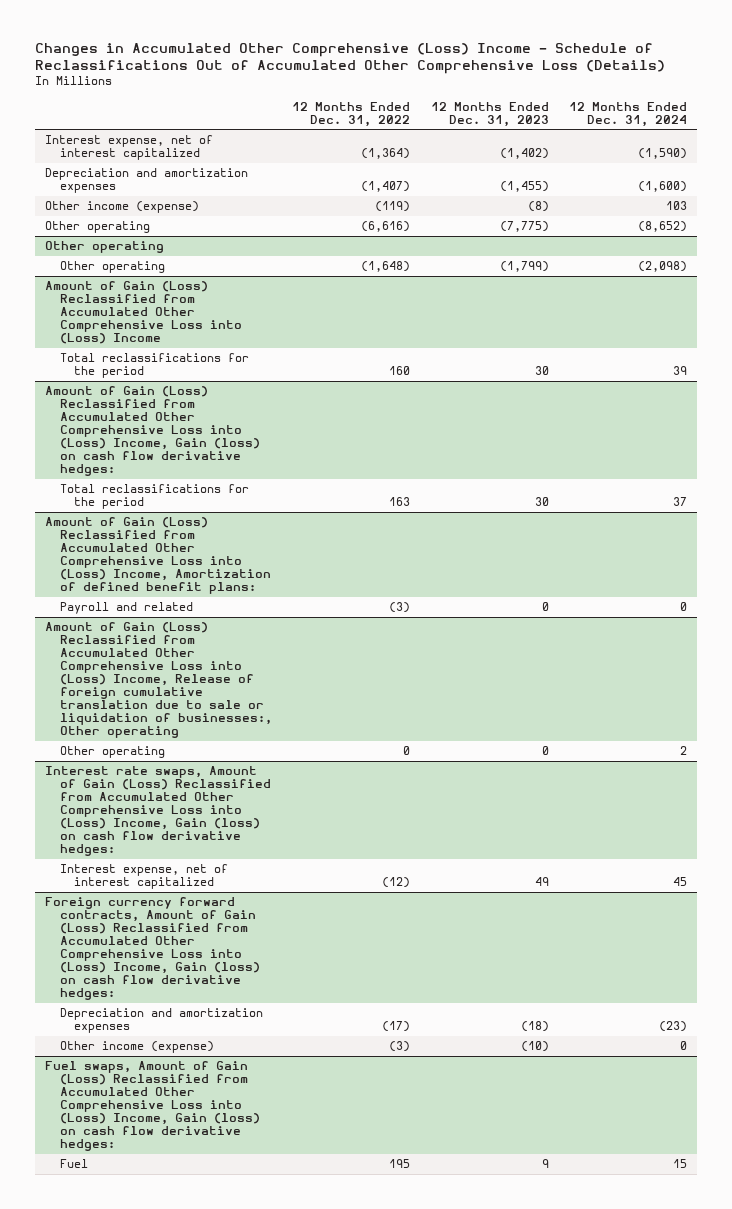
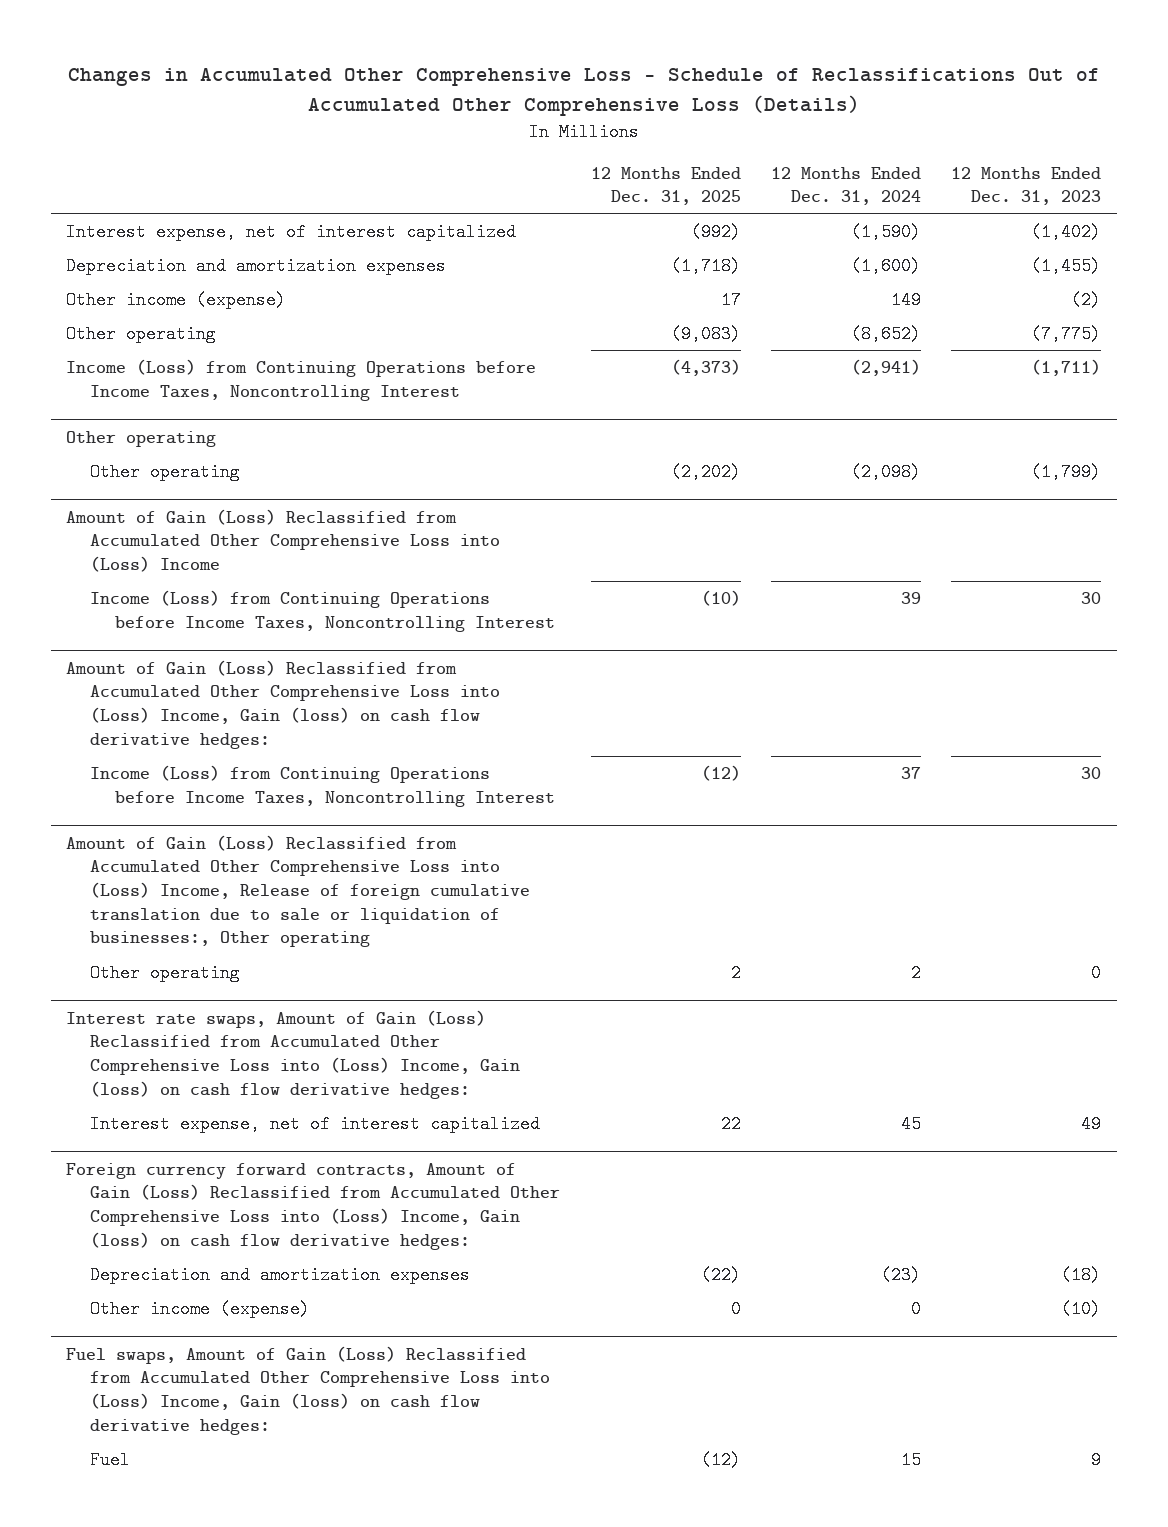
- Changes in Accumulated Other Comprehensive (Loss) Income - Schedule of Reclassifications Out of Accumulated Other Comprehensive Loss (Details)
+ Changes in Accumulated Other Comprehensive Loss - Schedule of Reclassifications Out of Accumulated Other Comprehensive Loss (Details)
- | 12 Months Ended Dec. 31, 2022 | 12 Months Ended Dec. 31, 2023 | 12 Months Ended Dec. 31, 2024
+ | 12 Months Ended Dec. 31, 2025 | 12 Months Ended Dec. 31, 2024 | 12 Months Ended Dec. 31, 2023
- Other income (expense) | (119) | (8) | 103
+ Other income (expense) | 17 | 149 | (2)
+ Income (Loss) from Continuing Operations before Income Taxes, Noncontrolling Interest | (4,373) | (2,941) | (1,711)
@ Amount of Gain (Loss) Reclassified from Accumulated Other Comprehensive Loss into (Loss) Income
- Total reclassifications for the period | 160 | 30 | 39
+ Income (Loss) from Continuing Operations before Income Taxes, Noncontrolling Interest | (10) | 39 | 30
@ Amount of Gain (Loss) Reclassified from Accumulated Other Comprehensive Loss into (Loss) Income, Gain (loss) on cash flow derivative hedges:
- Total reclassifications for the period | 163 | 30 | 37
- Amount of Gain (Loss) Reclassified from Accumulated Other Comprehensive Loss into (Loss) Income, Amortization of defined benefit plans:
- Payroll and related | (3) | 0 | 0
@ Amount of Gain (Loss) Reclassified from Accumulated Other Comprehensive Loss into (Loss) Income, Gain (loss) on cash flow derivative hedges:
+ Income (Loss) from Continuing Operations before Income Taxes, Noncontrolling Interest | (12) | 37 | 30

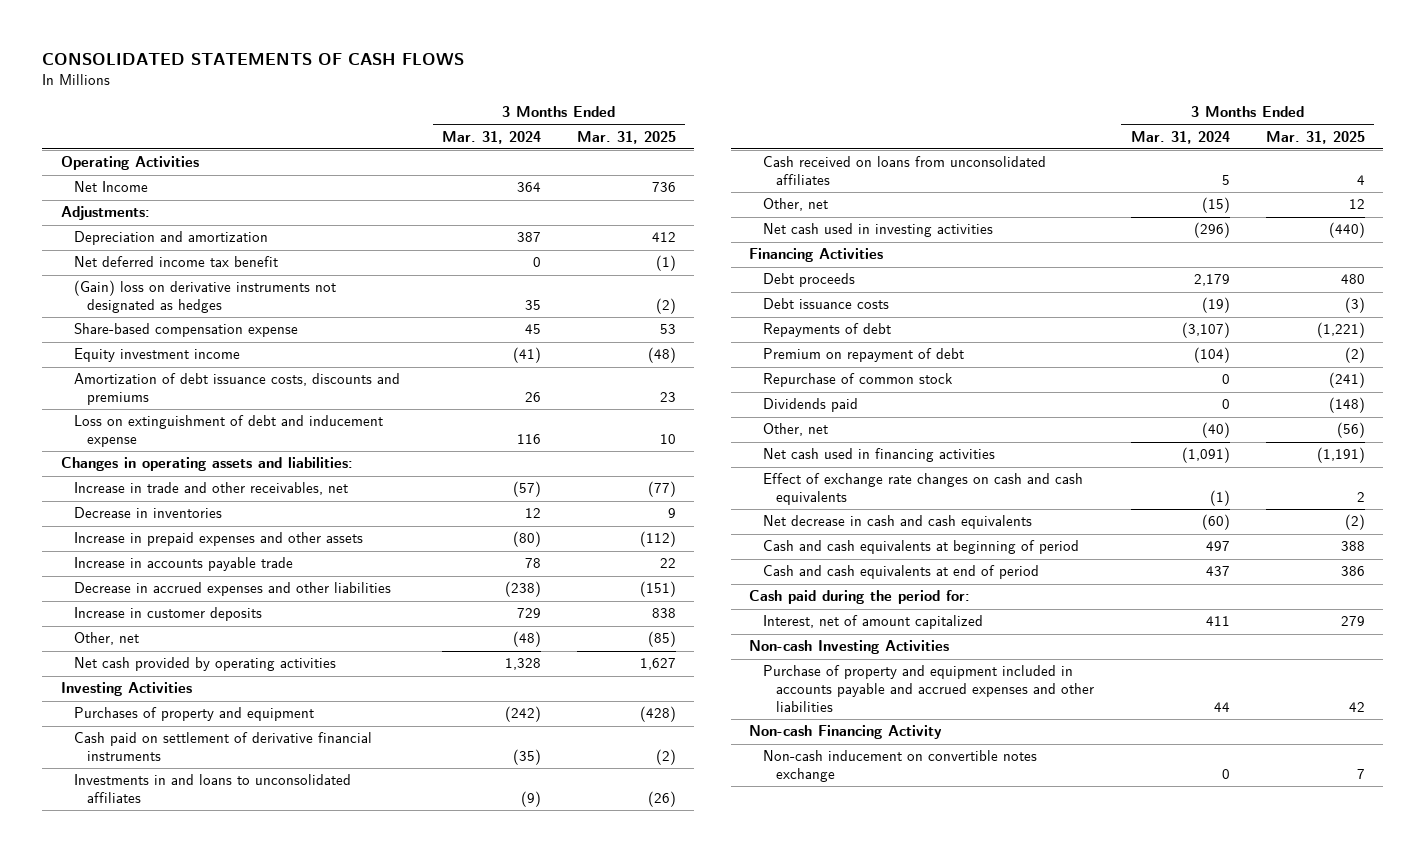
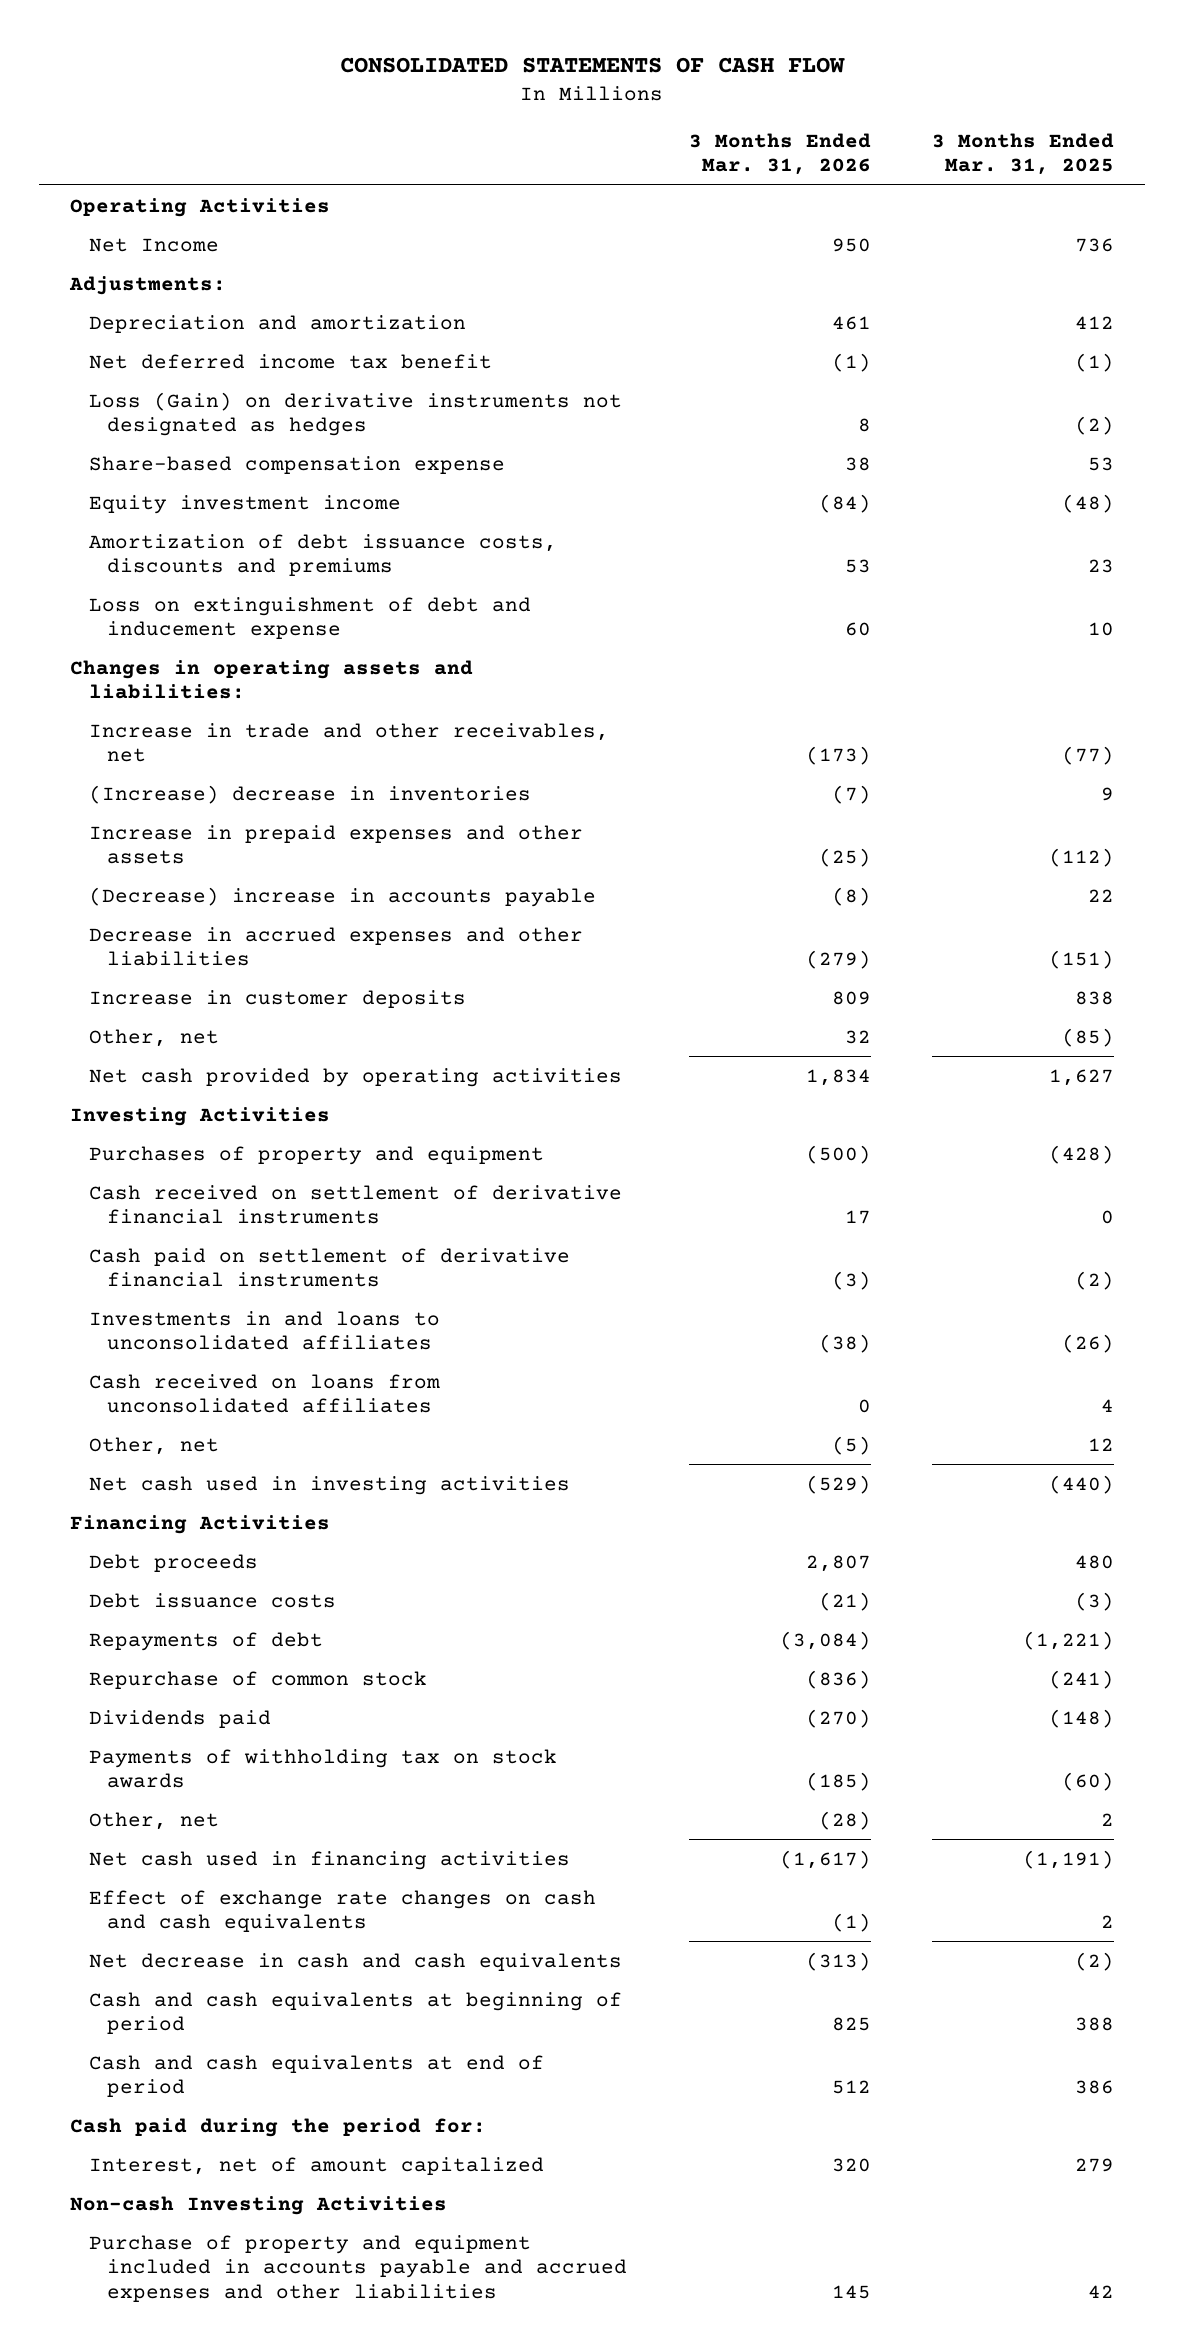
- CONSOLIDATED STATEMENTS OF CASH FLOWS
+ CONSOLIDATED STATEMENTS OF CASH FLOW
- | 3 Months Ended Mar. 31, 2024 | 3 Months Ended Mar. 31, 2025
+ | 3 Months Ended Mar. 31, 2026 | 3 Months Ended Mar. 31, 2025
- (Gain) loss on derivative instruments not designated as hedges | 35 | (2)
+ Loss (Gain) on derivative instruments not designated as hedges | 8 | (2)
- Decrease in inventories | 12 | 9
+ (Increase) decrease in inventories | (7) | 9
- Increase in accounts payable trade | 78 | 22
+ (Decrease) increase in accounts payable | (8) | 22
+ Cash received on settlement of derivative financial instruments | 17 | 0
- Premium on repayment of debt | (104) | (2)
- Other, net | (40) | (56)
+ Payments of withholding tax on stock awards | (185) | (60)
+ Other, net | (28) | 2
- Non-cash Financing Activity
- Non-cash inducement on convertible notes exchange | 0 | 7

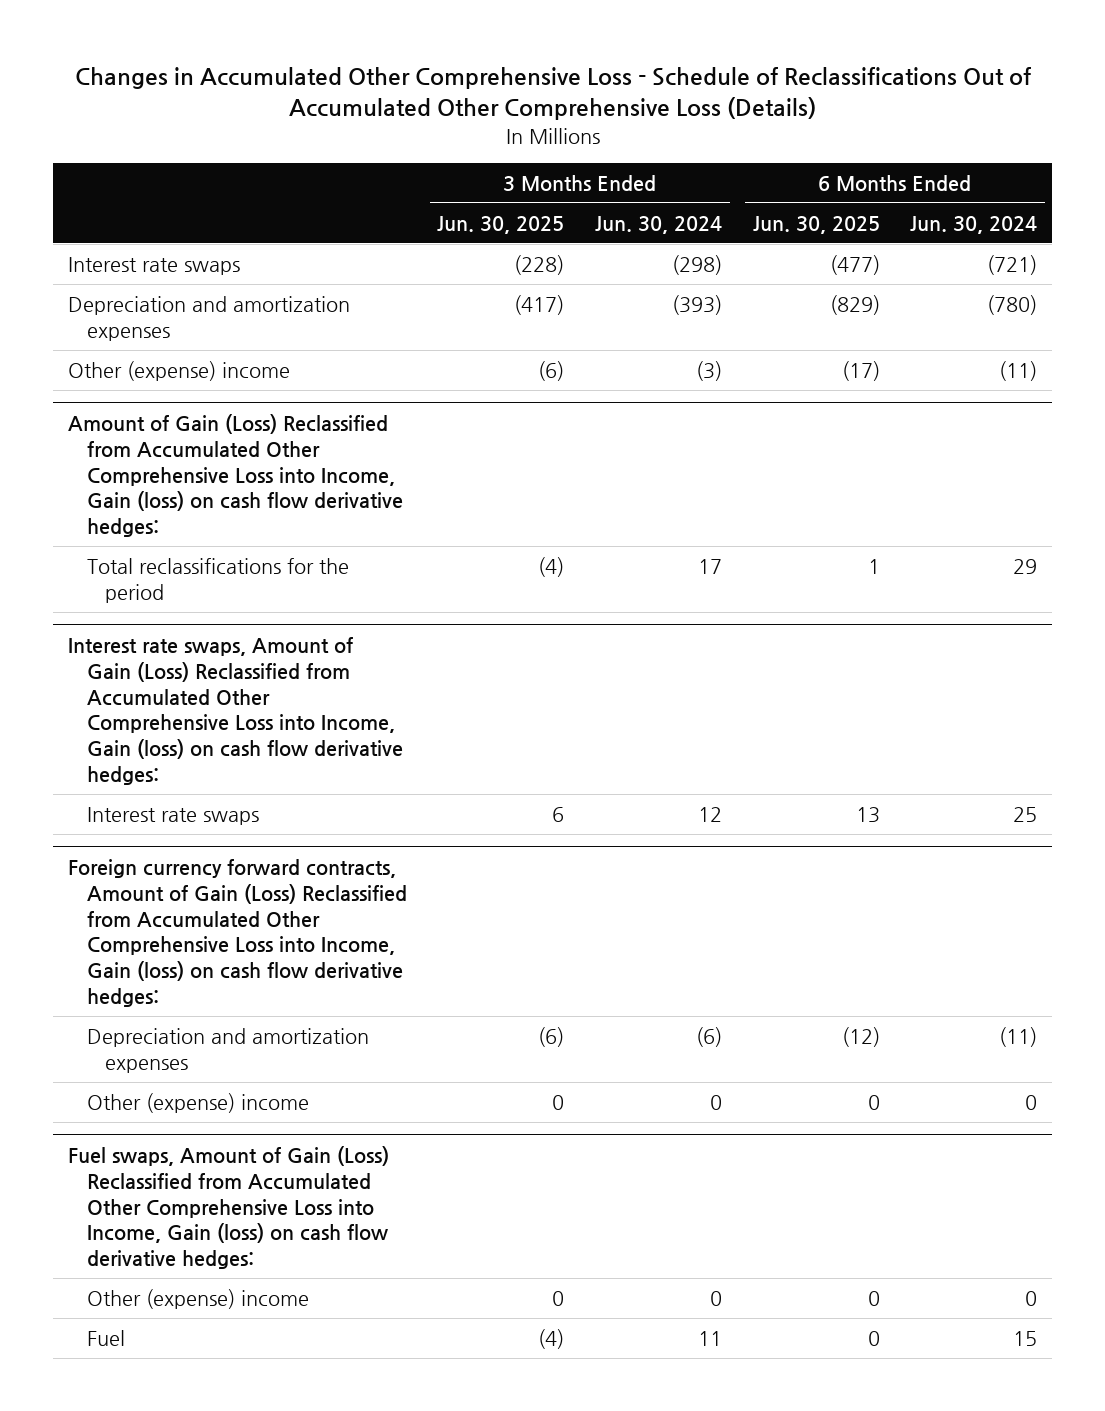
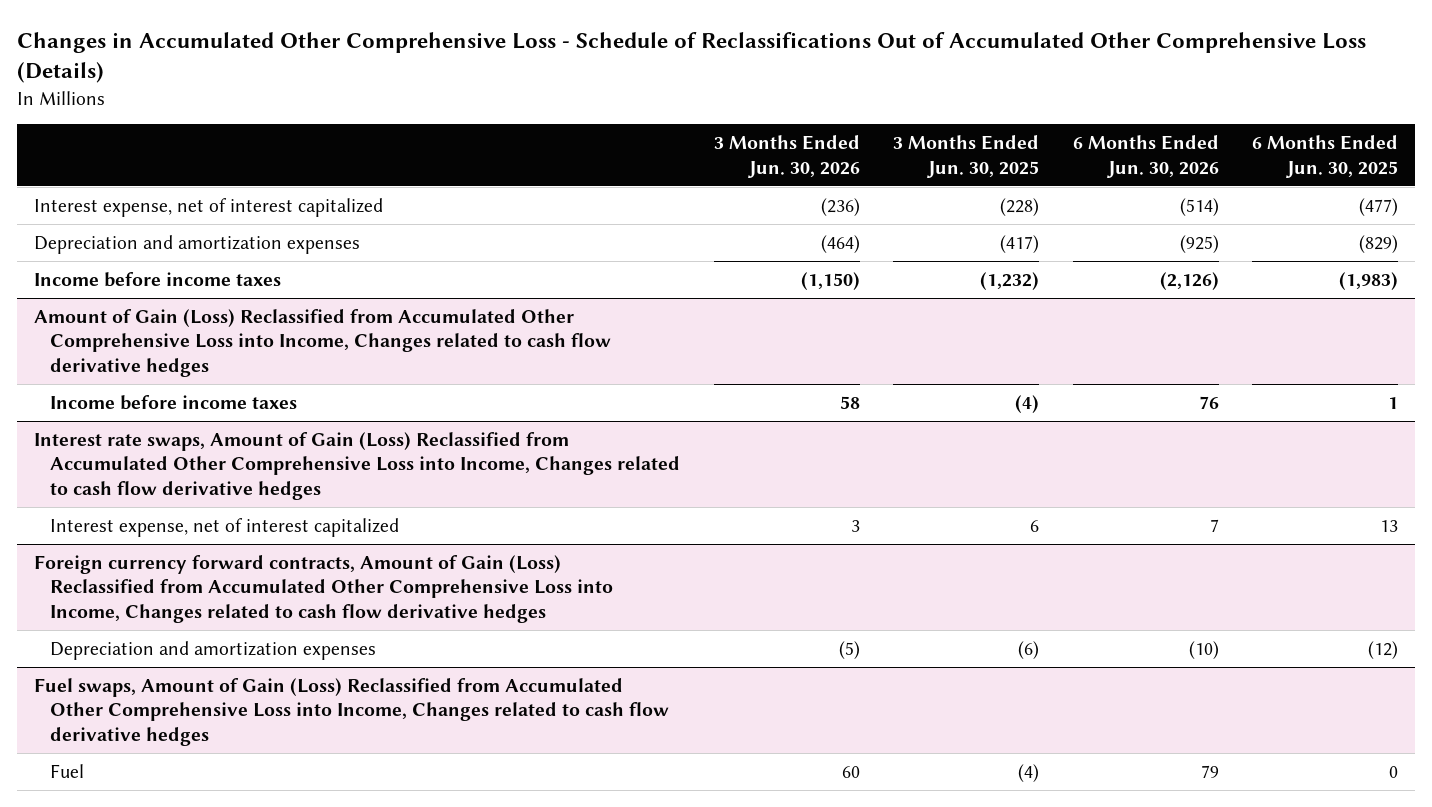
- | 3 Months Ended Jun. 30, 2025 | 3 Months Ended Jun. 30, 2024 | 6 Months Ended Jun. 30, 2025 | 6 Months Ended Jun. 30, 2024
+ | 3 Months Ended Jun. 30, 2026 | 3 Months Ended Jun. 30, 2025 | 6 Months Ended Jun. 30, 2026 | 6 Months Ended Jun. 30, 2025
- Interest rate swaps | (228) | (298) | (477) | (721)
+ Interest expense, net of interest capitalized | (236) | (228) | (514) | (477)
- Other (expense) income | (6) | (3) | (17) | (11)
- Amount of Gain (Loss) Reclassified from Accumulated Other Comprehensive Loss into Income, Gain (loss) on cash flow derivative hedges:
- Total reclassifications for the period | (4) | 17 | 1 | 29
- Interest rate swaps, Amount of Gain (Loss) Reclassified from Accumulated Other Comprehensive Loss into Income, Gain (loss) on cash flow derivative hedges:
- Interest rate swaps | 6 | 12 | 13 | 25
- Foreign currency forward contracts, Amount of Gain (Loss) Reclassified from Accumulated Other Comprehensive Loss into Income, Gain (loss) on cash flow derivative hedges:
+ Income before income taxes | (1,150) | (1,232) | (2,126) | (1,983)
+ Amount of Gain (Loss) Reclassified from Accumulated Other Comprehensive Loss into Income, Changes related to cash flow derivative hedges
+ Income before income taxes | 58 | (4) | 76 | 1
+ Interest rate swaps, Amount of Gain (Loss) Reclassified from Accumulated Other Comprehensive Loss into Income, Changes related to cash flow derivative hedges
+ Interest expense, net of interest capitalized | 3 | 6 | 7 | 13
+ Foreign currency forward contracts, Amount of Gain (Loss) Reclassified from Accumulated Other Comprehensive Loss into Income, Changes related to cash flow derivative hedges
- Other (expense) income | 0 | 0 | 0 | 0
- Fuel swaps, Amount of Gain (Loss) Reclassified from Accumulated Other Comprehensive Loss into Income, Gain (loss) on cash flow derivative hedges:
- Other (expense) income | 0 | 0 | 0 | 0
+ Fuel swaps, Amount of Gain (Loss) Reclassified from Accumulated Other Comprehensive Loss into Income, Changes related to cash flow derivative hedges

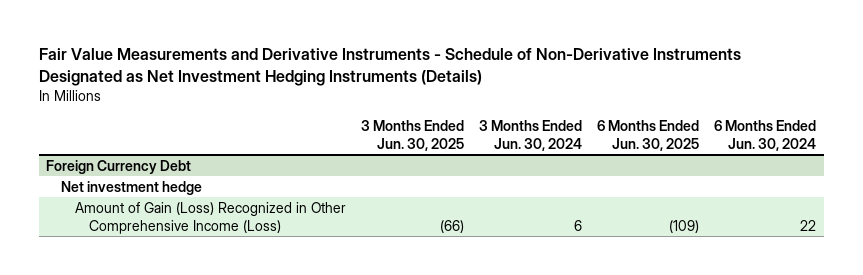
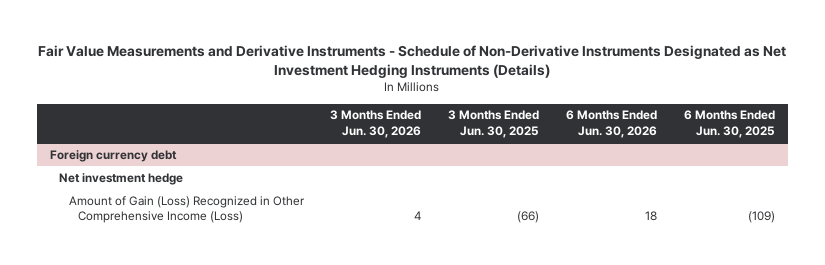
- | 3 Months Ended Jun. 30, 2025 | 3 Months Ended Jun. 30, 2024 | 6 Months Ended Jun. 30, 2025 | 6 Months Ended Jun. 30, 2024
+ | 3 Months Ended Jun. 30, 2026 | 3 Months Ended Jun. 30, 2025 | 6 Months Ended Jun. 30, 2026 | 6 Months Ended Jun. 30, 2025
- Foreign Currency Debt
+ Foreign currency debt

